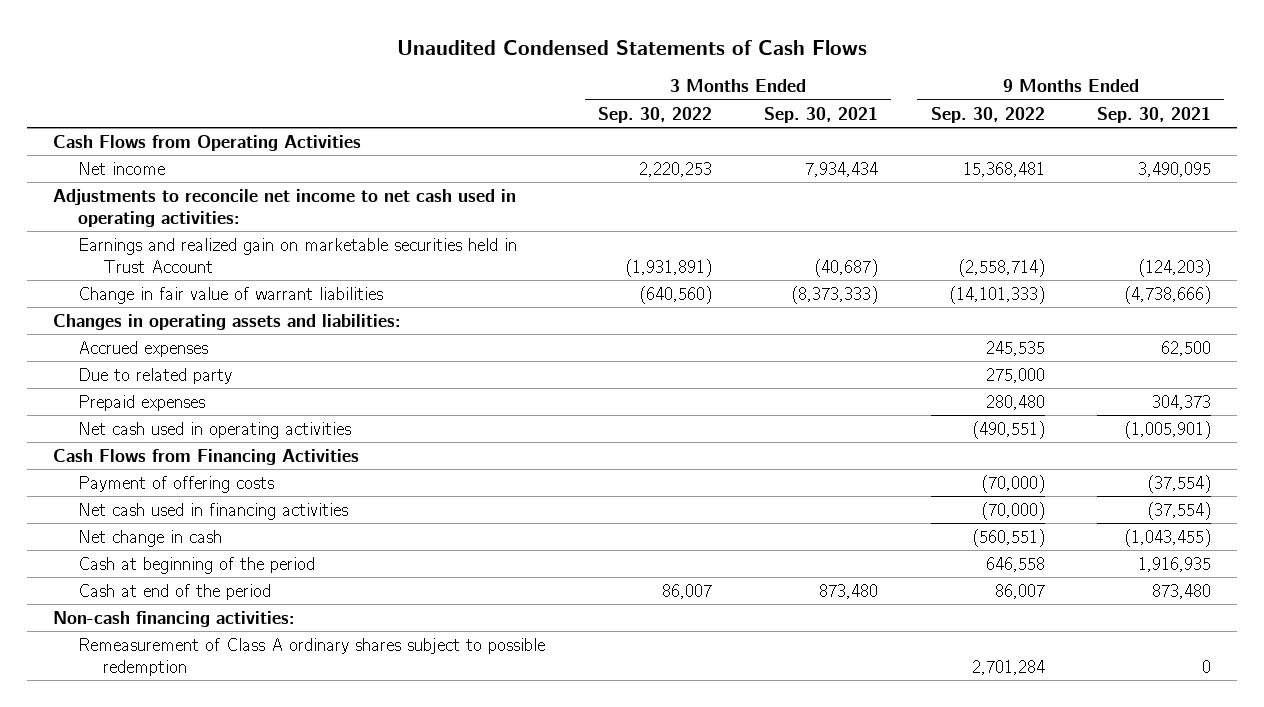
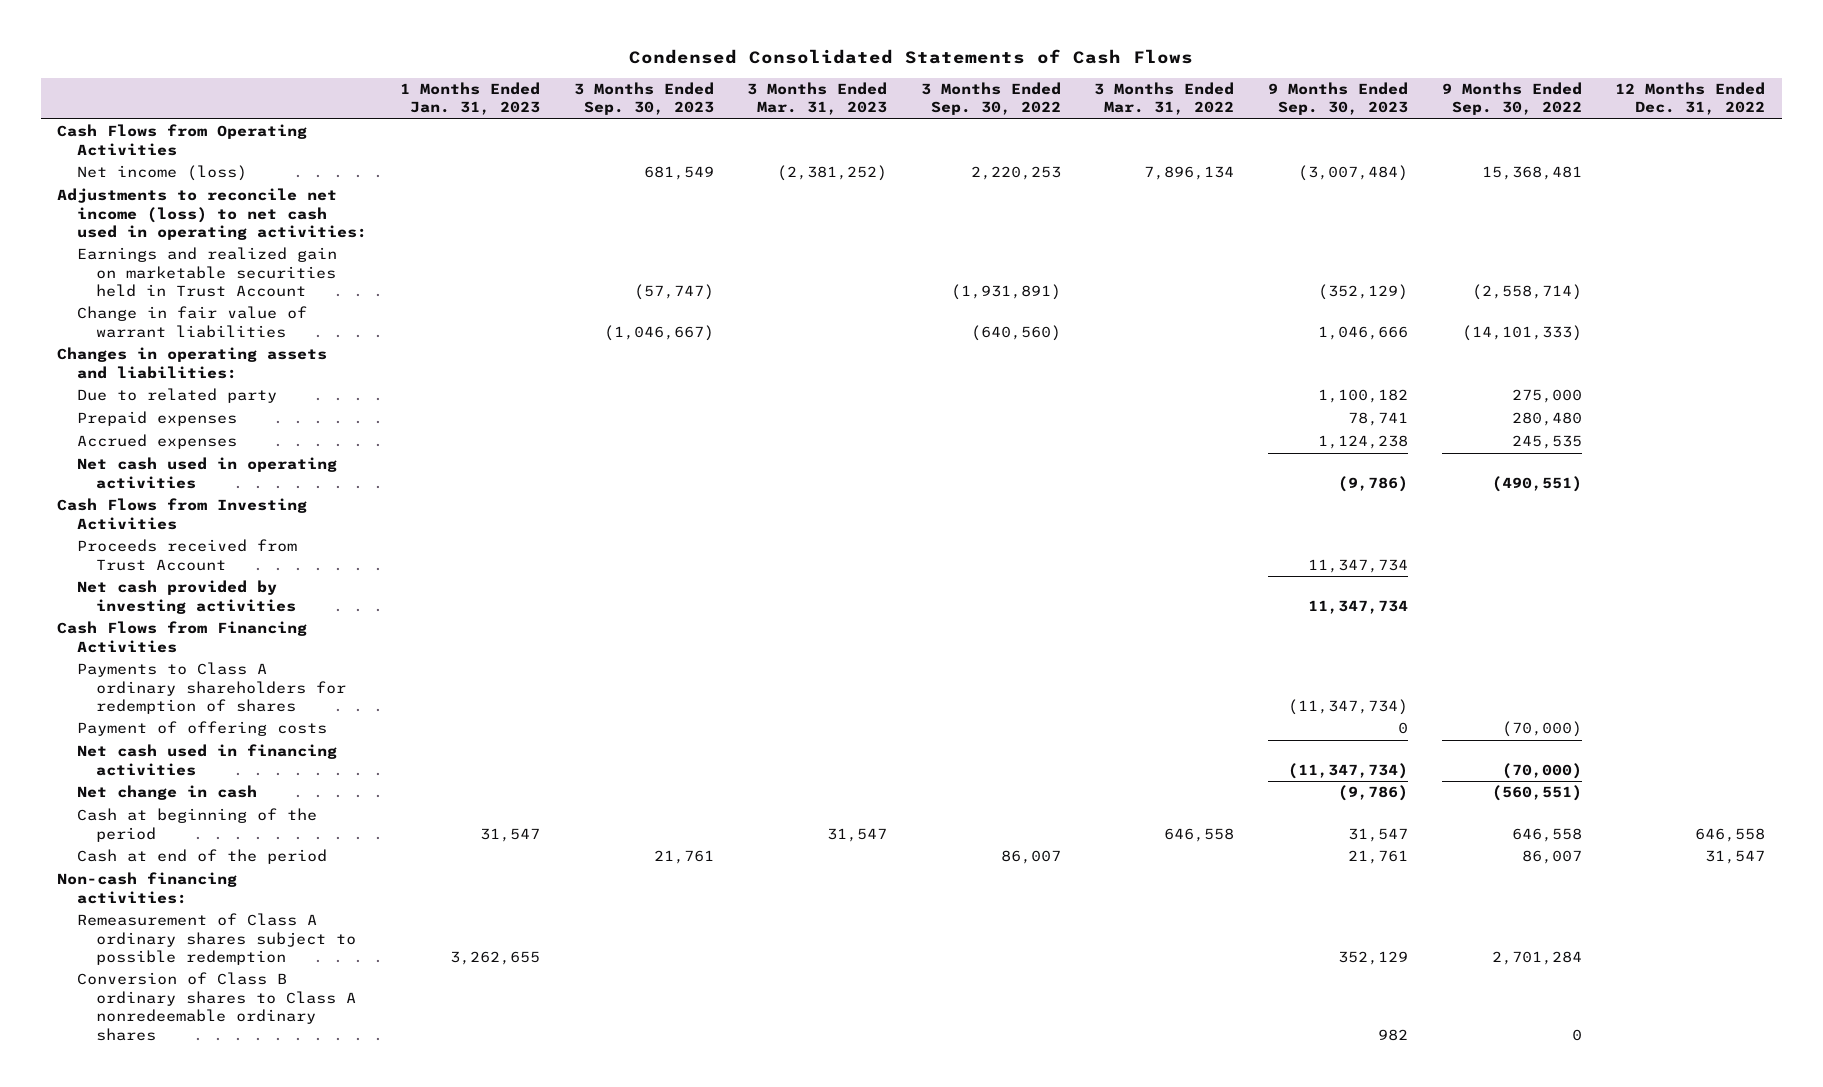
- Unaudited Condensed Statements of Cash Flows
+ Condensed Consolidated Statements of Cash Flows
- | 3 Months Ended Sep. 30, 2022 | 3 Months Ended Sep. 30, 2021 | 9 Months Ended Sep. 30, 2022 | 9 Months Ended Sep. 30, 2021
+ | 1 Months Ended Jan. 31, 2023 | 3 Months Ended Sep. 30, 2023 | 3 Months Ended Mar. 31, 2023 | 3 Months Ended Sep. 30, 2022 | 3 Months Ended Mar. 31, 2022 | 9 Months Ended Sep. 30, 2023 | 9 Months Ended Sep. 30, 2022 | 12 Months Ended Dec. 31, 2022
- Net income | 2,220,253 | 7,934,434 | 15,368,481 | 3,490,095
- Adjustments to reconcile net income to net cash used in operating activities:
+ Net income (loss) | | 681,549 | (2,381,252) | 2,220,253 | 7,896,134 | (3,007,484) | 15,368,481 |
+ Adjustments to reconcile net income (loss) to net cash used in operating activities:
moved down: Accrued expenses | | | | | | 1,124,238 | 245,535 |
+ Cash Flows from Investing Activities
+ Proceeds received from Trust Account | | | | | | 11,347,734 | |
+ Net cash provided by investing activities | | | | | | 11,347,734 | |
+ Payments to Class A ordinary shareholders for redemption of shares | | | | | | (11,347,734) | |
+ Conversion of Class B ordinary shares to Class A nonredeemable ordinary shares | | | | | | 982 | 0 |

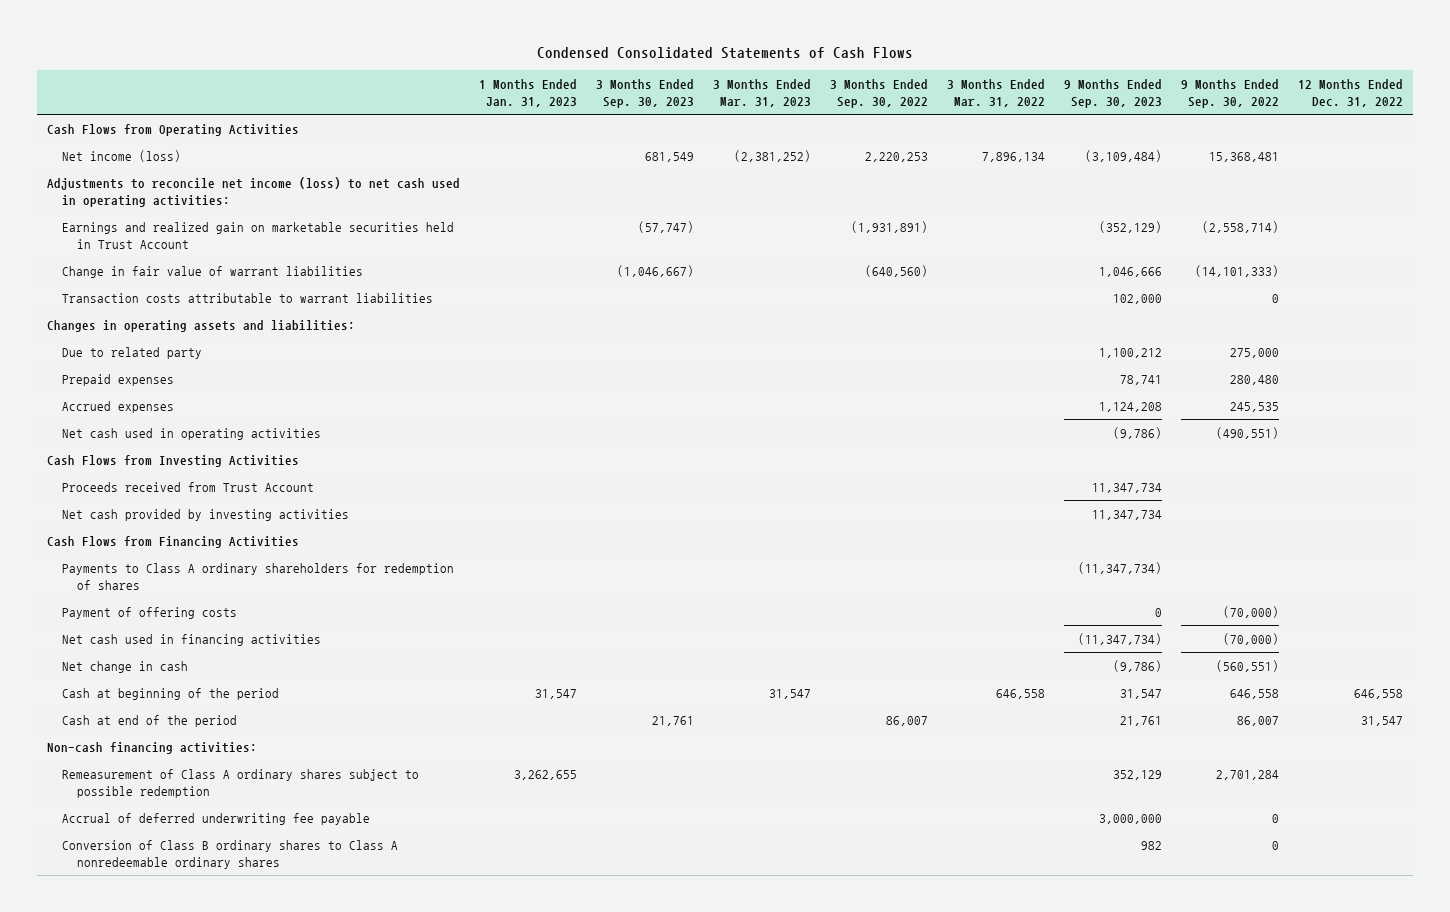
- Net income (loss) | | 681,549 | (2,381,252) | 2,220,253 | 7,896,134 | (3,007,484) | 15,368,481 |
+ Net income (loss) | | 681,549 | (2,381,252) | 2,220,253 | 7,896,134 | (3,109,484) | 15,368,481 |
+ Transaction costs attributable to warrant liabilities | | | | | | 102,000 | 0 |
- Due to related party | | | | | | 1,100,182 | 275,000 |
+ Due to related party | | | | | | 1,100,212 | 275,000 |
- Accrued expenses | | | | | | 1,124,238 | 245,535 |
+ Accrued expenses | | | | | | 1,124,208 | 245,535 |
+ Accrual of deferred underwriting fee payable | | | | | | 3,000,000 | 0 |

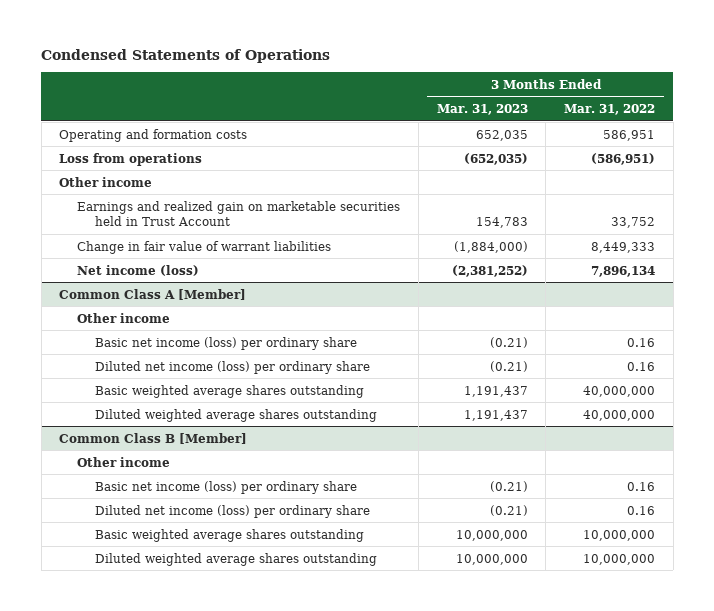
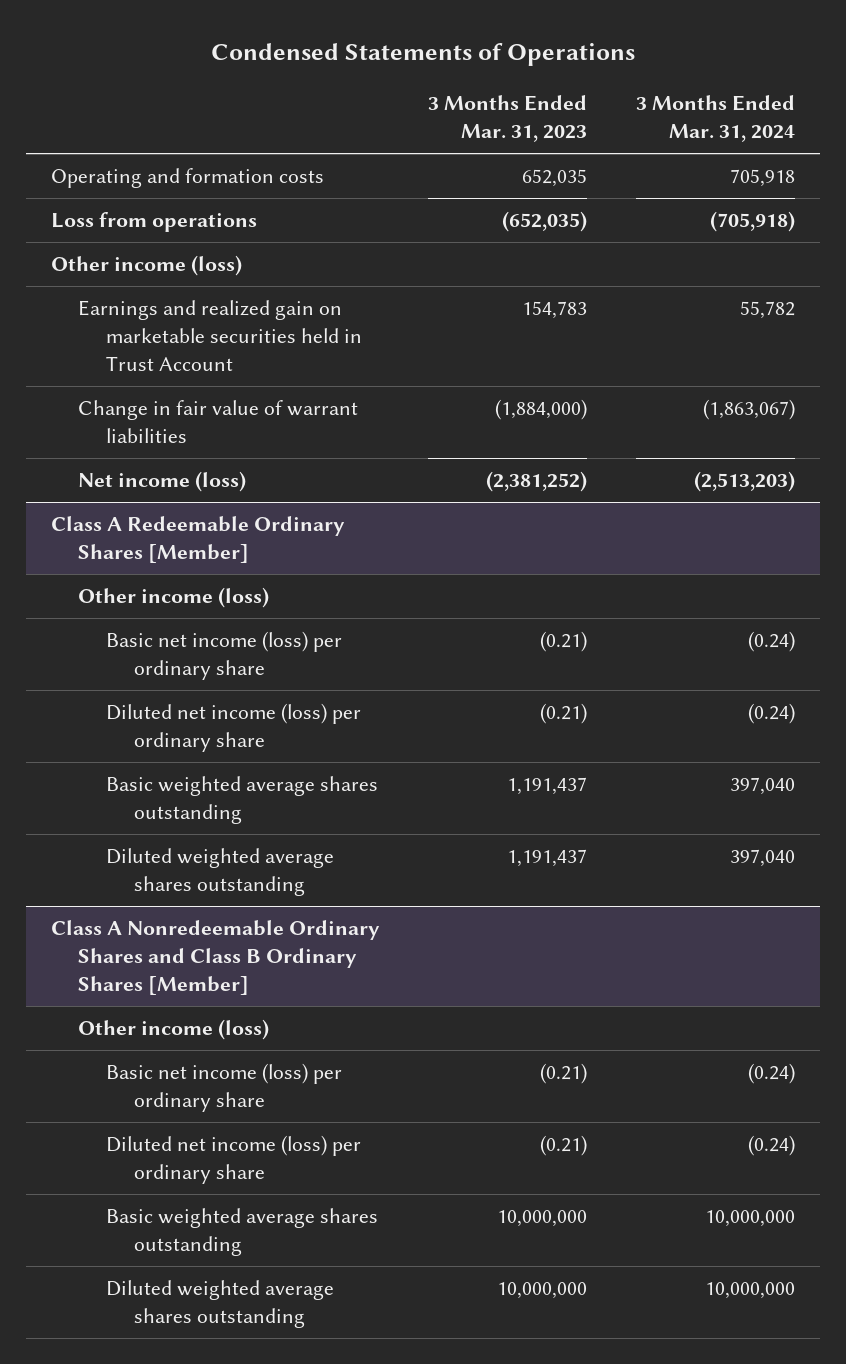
- | 3 Months Ended Mar. 31, 2023 | 3 Months Ended Mar. 31, 2022
+ | 3 Months Ended Mar. 31, 2023 | 3 Months Ended Mar. 31, 2024
- Other income
+ Other income (loss)
- Common Class A [Member]
- Other income
+ Class A Redeemable Ordinary Shares [Member]
+ Other income (loss)
- Common Class B [Member]
- Other income
+ Class A Nonredeemable Ordinary Shares and Class B Ordinary Shares [Member]
+ Other income (loss)

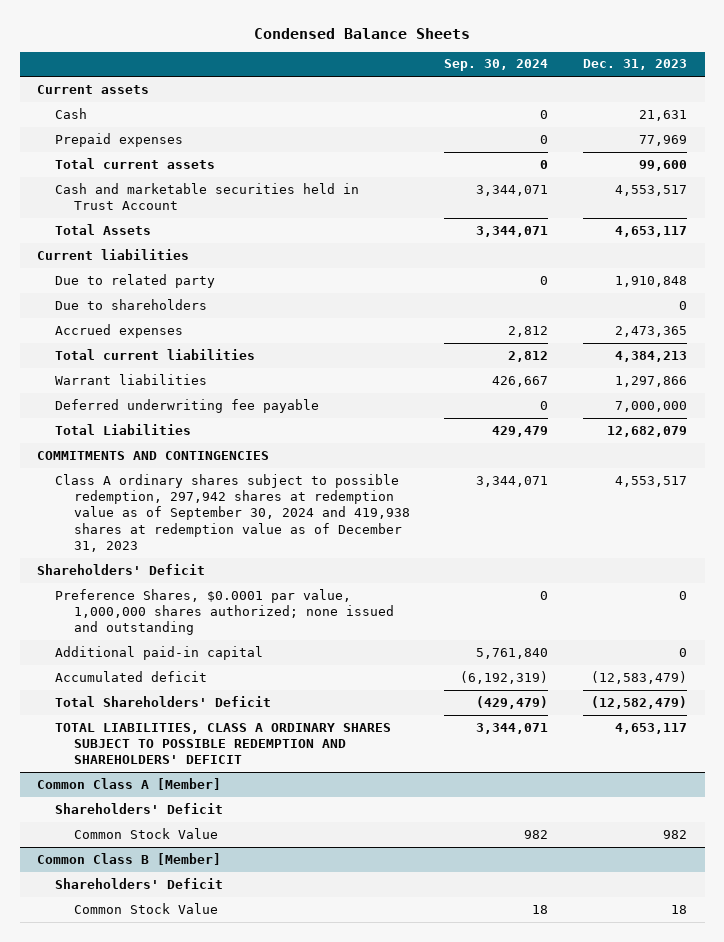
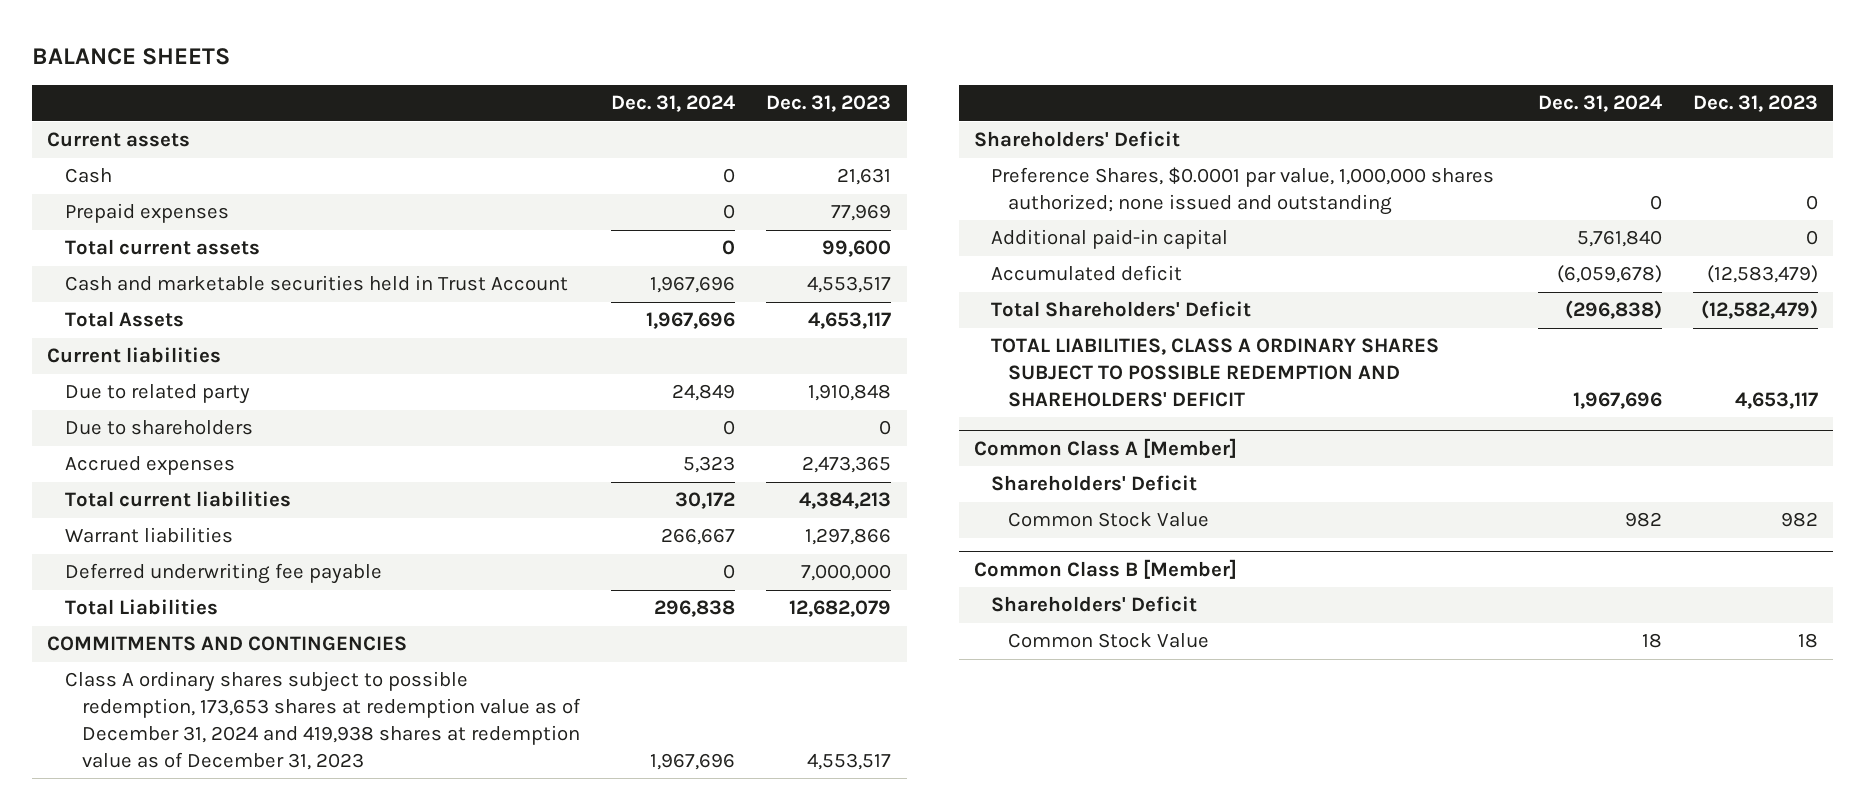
- Condensed Balance Sheets
+ BALANCE SHEETS
- | Sep. 30, 2024 | Dec. 31, 2023
+ | Dec. 31, 2024 | Dec. 31, 2023
- Class A ordinary shares subject to possible redemption, 297,942 shares at redemption value as of September 30, 2024 and 419,938 shares at redemption value as of December 31, 2023 | 3,344,071 | 4,553,517
+ Class A ordinary shares subject to possible redemption, 173,653 shares at redemption value as of December 31, 2024 and 419,938 shares at redemption value as of December 31, 2023 | 1,967,696 | 4,553,517

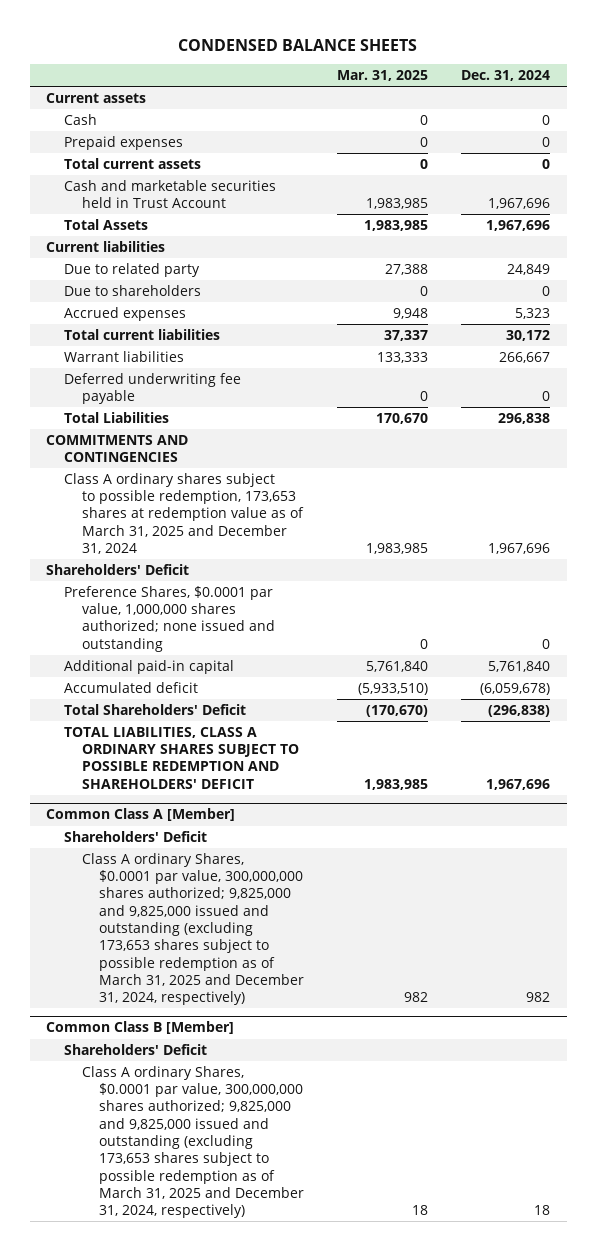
- BALANCE SHEETS
+ CONDENSED BALANCE SHEETS
- | Dec. 31, 2024 | Dec. 31, 2023
+ | Mar. 31, 2025 | Dec. 31, 2024
- Class A ordinary shares subject to possible redemption, 173,653 shares at redemption value as of December 31, 2024 and 419,938 shares at redemption value as of December 31, 2023 | 1,967,696 | 4,553,517
+ Class A ordinary shares subject to possible redemption, 173,653 shares at redemption value as of March 31, 2025 and December 31, 2024 | 1,983,985 | 1,967,696
@ Common Class A [Member]
- Common Stock Value | 982 | 982
+ Class A ordinary Shares, $0.0001 par value, 300,000,000 shares authorized; 9,825,000 and 9,825,000 issued and outstanding (excluding 173,653 shares subject to possible redemption as of March 31, 2025 and December 31, 2024, respectively) | 982 | 982
@ Common Class B [Member]
- Common Stock Value | 18 | 18
+ Class A ordinary Shares, $0.0001 par value, 300,000,000 shares authorized; 9,825,000 and 9,825,000 issued and outstanding (excluding 173,653 shares subject to possible redemption as of March 31, 2025 and December 31, 2024, respectively) | 18 | 18

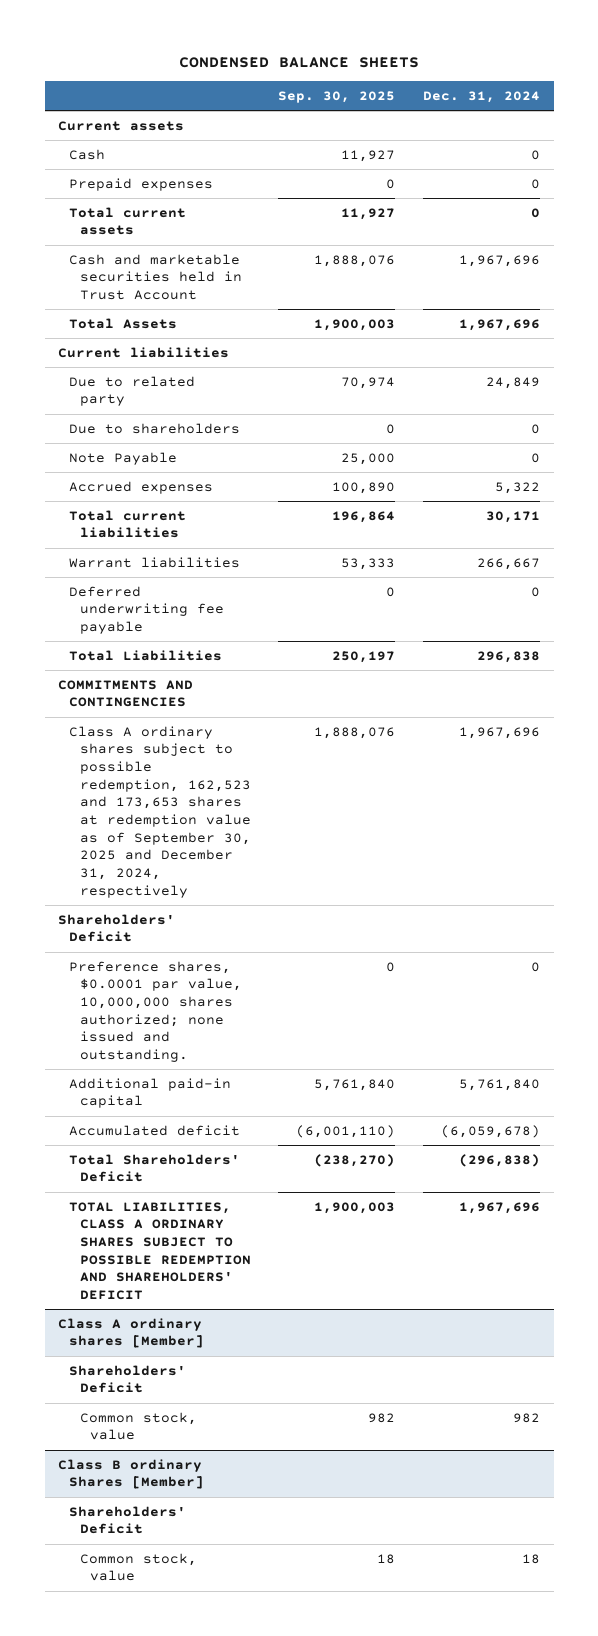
- | Mar. 31, 2025 | Dec. 31, 2024
+ | Sep. 30, 2025 | Dec. 31, 2024
- Accrued expenses | 9,948 | 5,323
- Total current liabilities | 37,337 | 30,172
+ Note Payable | 25,000 | 0
+ Accrued expenses | 100,890 | 5,322
+ Total current liabilities | 196,864 | 30,171
- Class A ordinary shares subject to possible redemption, 173,653 shares at redemption value as of March 31, 2025 and December 31, 2024 | 1,983,985 | 1,967,696
+ Class A ordinary shares subject to possible redemption, 162,523 and 173,653 shares at redemption value as of September 30, 2025 and December 31, 2024, respectively | 1,888,076 | 1,967,696
- Preference Shares, $0.0001 par value, 1,000,000 shares authorized; none issued and outstanding | 0 | 0
+ Preference shares, $0.0001 par value, 10,000,000 shares authorized; none issued and outstanding. | 0 | 0
- Common Class A [Member]
+ Class A ordinary shares [Member]
- Class A ordinary Shares, $0.0001 par value, 300,000,000 shares authorized; 9,825,000 and 9,825,000 issued and outstanding (excluding 173,653 shares subject to possible redemption as of March 31, 2025 and December 31, 2024, respectively) | 982 | 982
- Common Class B [Member]
+ Common stock, value | 982 | 982
+ Class B ordinary Shares [Member]
- Class A ordinary Shares, $0.0001 par value, 300,000,000 shares authorized; 9,825,000 and 9,825,000 issued and outstanding (excluding 173,653 shares subject to possible redemption as of March 31, 2025 and December 31, 2024, respectively) | 18 | 18
+ Common stock, value | 18 | 18

